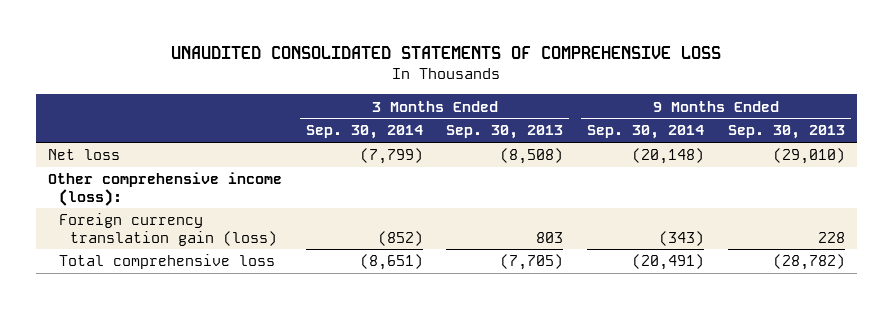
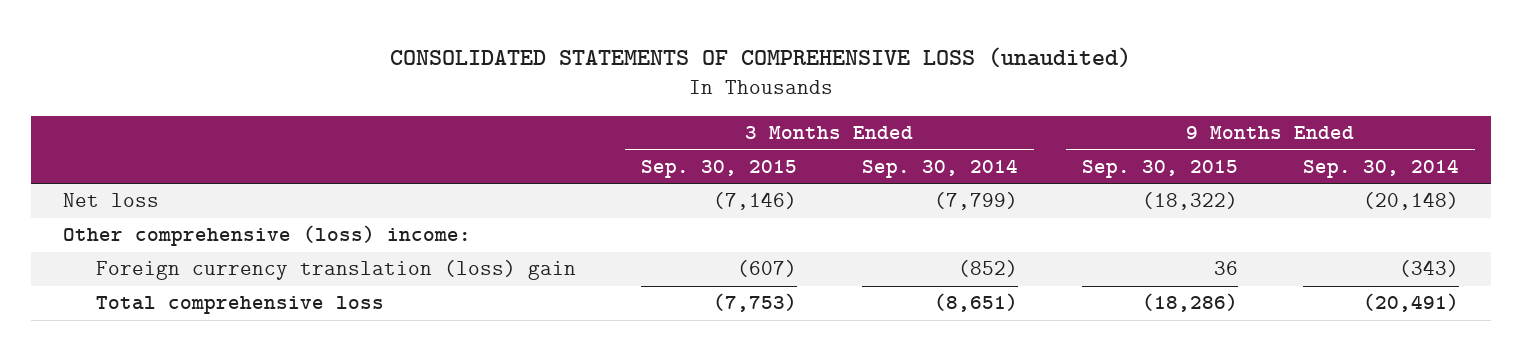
- UNAUDITED CONSOLIDATED STATEMENTS OF COMPREHENSIVE LOSS
+ CONSOLIDATED STATEMENTS OF COMPREHENSIVE LOSS (unaudited)
- | 3 Months Ended Sep. 30, 2014 | 3 Months Ended Sep. 30, 2013 | 9 Months Ended Sep. 30, 2014 | 9 Months Ended Sep. 30, 2013
+ | 3 Months Ended Sep. 30, 2015 | 3 Months Ended Sep. 30, 2014 | 9 Months Ended Sep. 30, 2015 | 9 Months Ended Sep. 30, 2014
- Other comprehensive income (loss):
- Foreign currency translation gain (loss) | (852) | 803 | (343) | 228
+ Other comprehensive (loss) income:
+ Foreign currency translation (loss) gain | (607) | (852) | 36 | (343)

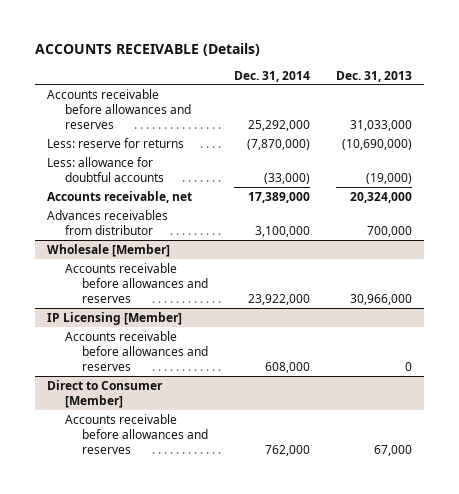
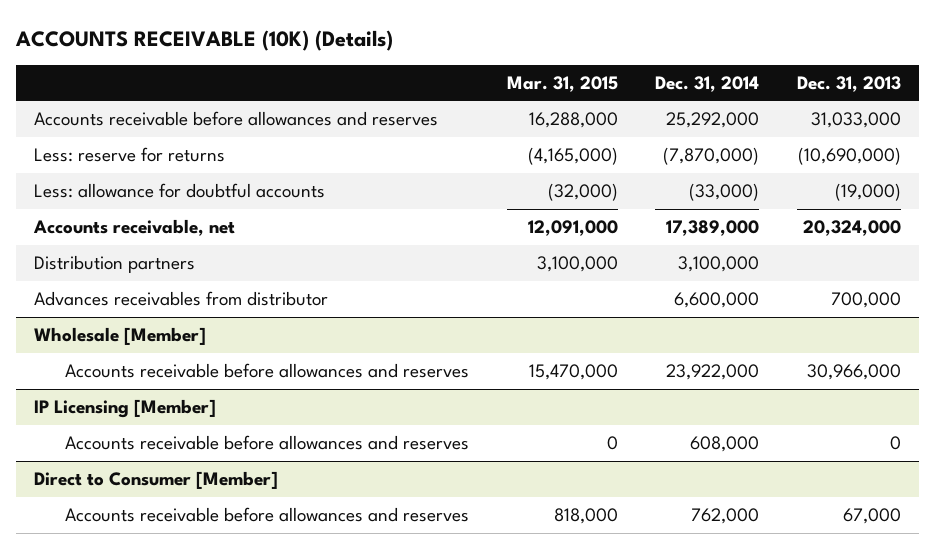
- ACCOUNTS RECEIVABLE (Details)
+ ACCOUNTS RECEIVABLE (10K) (Details)
- | Dec. 31, 2014 | Dec. 31, 2013
+ | Mar. 31, 2015 | Dec. 31, 2014 | Dec. 31, 2013
- Advances receivables from distributor | 3,100,000 | 700,000
+ Distribution partners | 3,100,000 | 3,100,000 |
+ Advances receivables from distributor | | 6,600,000 | 700,000

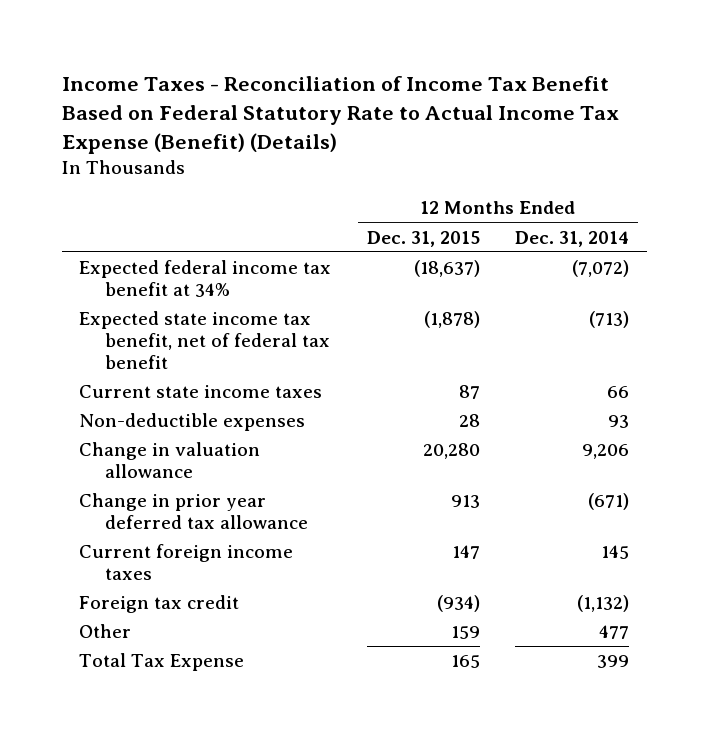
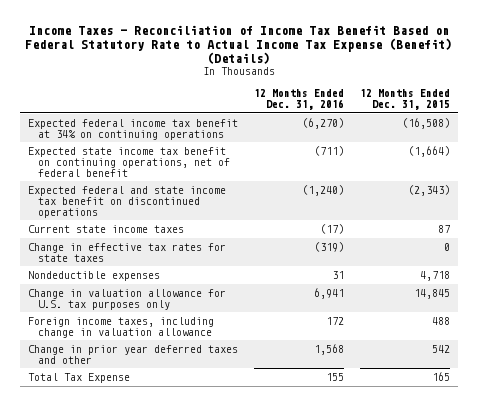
- | 12 Months Ended Dec. 31, 2015 | 12 Months Ended Dec. 31, 2014
+ | 12 Months Ended Dec. 31, 2016 | 12 Months Ended Dec. 31, 2015
- Expected federal income tax benefit at 34% | (18,637) | (7,072)
- Expected state income tax benefit, net of federal tax benefit | (1,878) | (713)
+ Expected federal income tax benefit at 34% on continuing operations | (6,270) | (16,508)
+ Expected state income tax benefit on continuing operations, net of federal benefit | (711) | (1,664)
+ Expected federal and state income tax benefit on discontinued operations | (1,240) | (2,343)
- Non-deductible expenses | 28 | 93
- Change in valuation allowance | 20,280 | 9,206
- Change in prior year deferred tax allowance | 913 | (671)
- Current foreign income taxes | 147 | 145
- Foreign tax credit | (934) | (1,132)
- Other | 159 | 477
+ Change in effective tax rates for state taxes | (319) | 0
+ Nondeductible expenses | 31 | 4,718
+ Change in valuation allowance for U.S. tax purposes only | 6,941 | 14,845
+ Foreign income taxes, including change in valuation allowance | 172 | 488
+ Change in prior year deferred taxes and other | 1,568 | 542

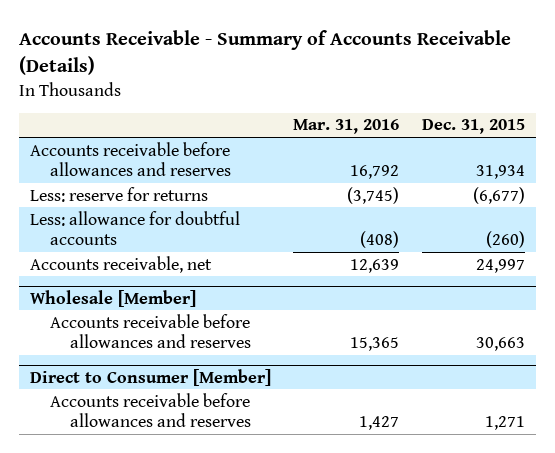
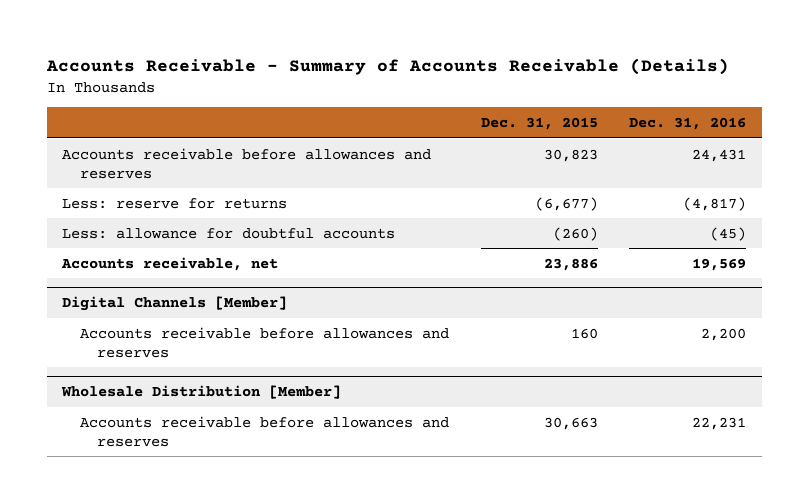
- | Mar. 31, 2016 | Dec. 31, 2015
+ | Dec. 31, 2015 | Dec. 31, 2016
- Accounts receivable before allowances and reserves | 16,792 | 31,934
+ Accounts receivable before allowances and reserves | 30,823 | 24,431
- Accounts receivable, net | 12,639 | 24,997
- Wholesale [Member]
+ Accounts receivable, net | 23,886 | 19,569
+ Digital Channels [Member]
+ Accounts receivable before allowances and reserves | 160 | 2,200
+ Wholesale Distribution [Member]
- Direct to Consumer [Member]
- Accounts receivable before allowances and reserves | 1,427 | 1,271

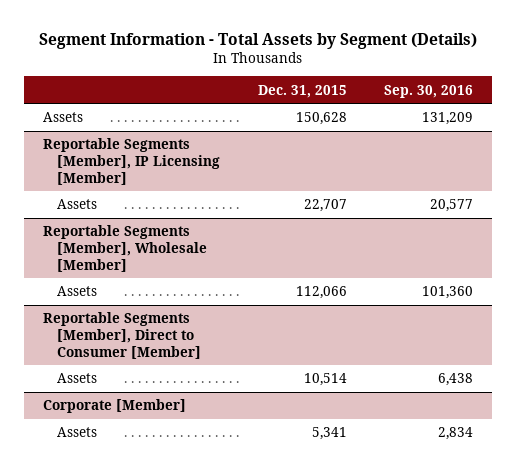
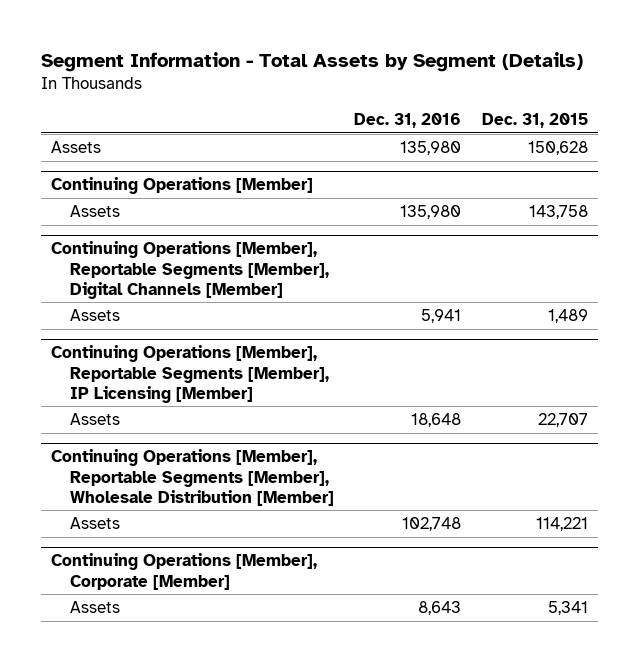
- | Dec. 31, 2015 | Sep. 30, 2016
+ | Dec. 31, 2016 | Dec. 31, 2015
- Reportable Segments [Member], IP Licensing [Member]
+ Continuing Operations [Member]
+ Assets | 135,980 | 143,758
+ Continuing Operations [Member], Reportable Segments [Member], Digital Channels [Member]
+ Assets | 5,941 | 1,489
+ Continuing Operations [Member], Reportable Segments [Member], IP Licensing [Member]
- Reportable Segments [Member], Wholesale [Member]
- Assets | 112,066 | 101,360
- Reportable Segments [Member], Direct to Consumer [Member]
- Assets | 10,514 | 6,438
- Corporate [Member]
+ Continuing Operations [Member], Reportable Segments [Member], Wholesale Distribution [Member]
+ Assets | 102,748 | 114,221
+ Continuing Operations [Member], Corporate [Member]

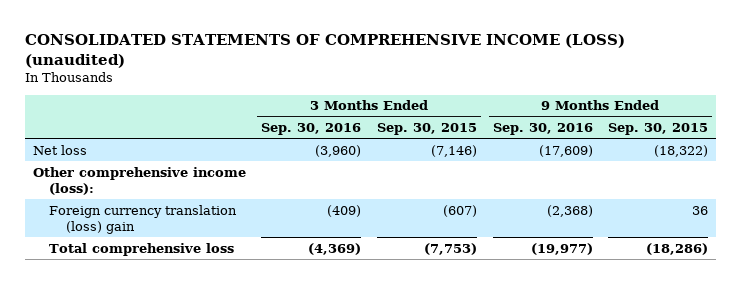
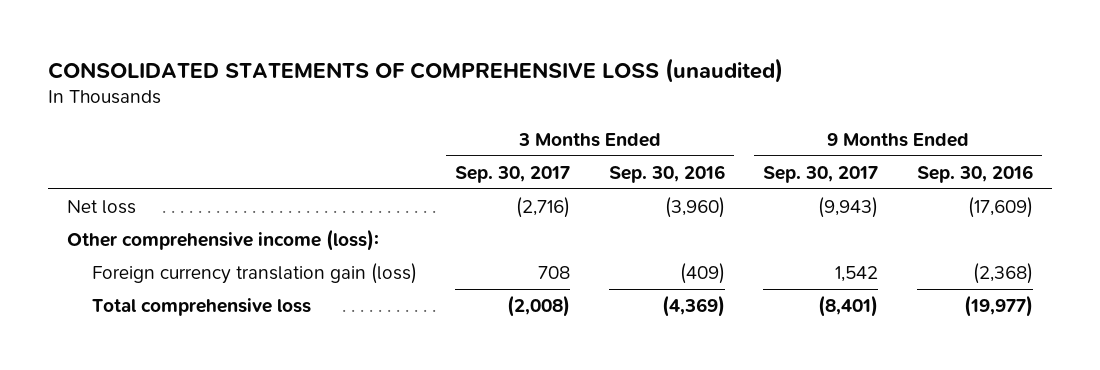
- CONSOLIDATED STATEMENTS OF COMPREHENSIVE INCOME (LOSS) (unaudited)
+ CONSOLIDATED STATEMENTS OF COMPREHENSIVE LOSS (unaudited)
- | 3 Months Ended Sep. 30, 2016 | 3 Months Ended Sep. 30, 2015 | 9 Months Ended Sep. 30, 2016 | 9 Months Ended Sep. 30, 2015
+ | 3 Months Ended Sep. 30, 2017 | 3 Months Ended Sep. 30, 2016 | 9 Months Ended Sep. 30, 2017 | 9 Months Ended Sep. 30, 2016
- Foreign currency translation (loss) gain | (409) | (607) | (2,368) | 36
+ Foreign currency translation gain (loss) | 708 | (409) | 1,542 | (2,368)

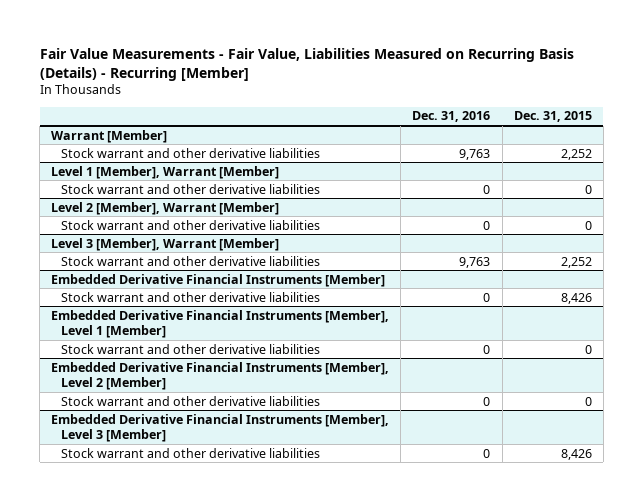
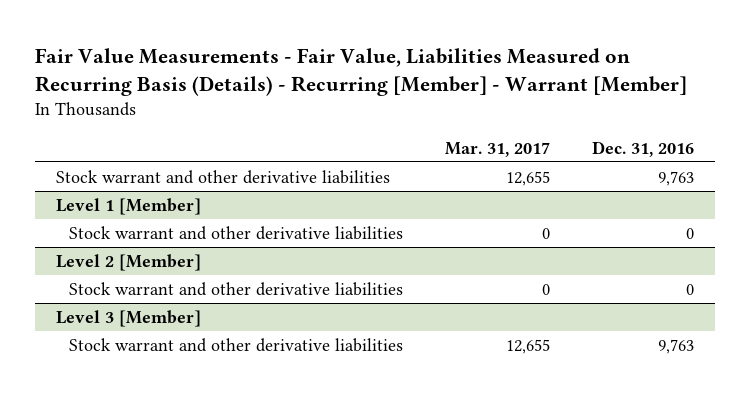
- Fair Value Measurements - Fair Value, Liabilities Measured on Recurring Basis (Details) - Recurring [Member]
+ Fair Value Measurements - Fair Value, Liabilities Measured on Recurring Basis (Details) - Recurring [Member] - Warrant [Member]
- | Dec. 31, 2016 | Dec. 31, 2015
+ | Mar. 31, 2017 | Dec. 31, 2016
- Warrant [Member]
- Level 1 [Member], Warrant [Member]
+ Level 1 [Member]
- Level 2 [Member], Warrant [Member]
+ Level 2 [Member]
- Level 3 [Member], Warrant [Member]
+ Level 3 [Member]
- Embedded Derivative Financial Instruments [Member]
- Stock warrant and other derivative liabilities | 0 | 8,426
- Embedded Derivative Financial Instruments [Member], Level 1 [Member]
- Stock warrant and other derivative liabilities | 0 | 0
- Embedded Derivative Financial Instruments [Member], Level 2 [Member]
- Stock warrant and other derivative liabilities | 0 | 0
- Embedded Derivative Financial Instruments [Member], Level 3 [Member]
- Stock warrant and other derivative liabilities | 0 | 8,426

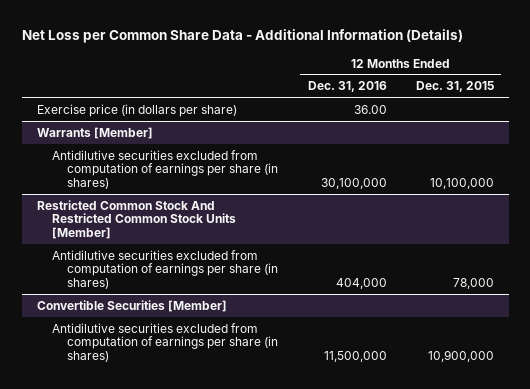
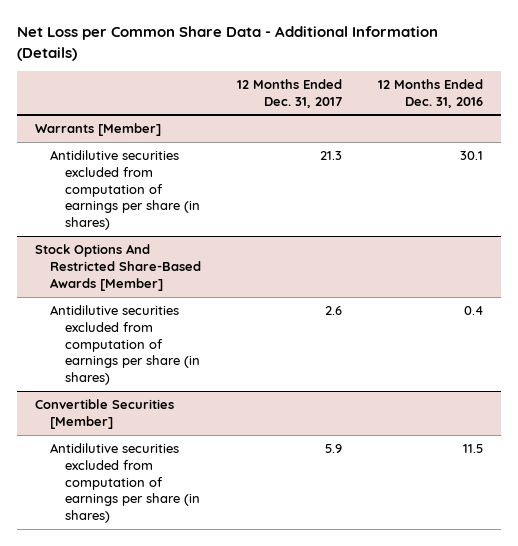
- | 12 Months Ended Dec. 31, 2016 | 12 Months Ended Dec. 31, 2015
+ | 12 Months Ended Dec. 31, 2017 | 12 Months Ended Dec. 31, 2016
- Exercise price (in dollars per share) | 36.00 |
@ Warrants [Member]
- Antidilutive securities excluded from computation of earnings per share (in shares) | 30,100,000 | 10,100,000
- Restricted Common Stock And Restricted Common Stock Units [Member]
- Antidilutive securities excluded from computation of earnings per share (in shares) | 404,000 | 78,000
@ Warrants [Member]
+ Antidilutive securities excluded from computation of earnings per share (in shares) | 21.3 | 30.1
+ Stock Options And Restricted Share-Based Awards [Member]
+ Antidilutive securities excluded from computation of earnings per share (in shares) | 2.6 | 0.4
@ Convertible Securities [Member]
- Antidilutive securities excluded from computation of earnings per share (in shares) | 11,500,000 | 10,900,000
+ Antidilutive securities excluded from computation of earnings per share (in shares) | 5.9 | 11.5

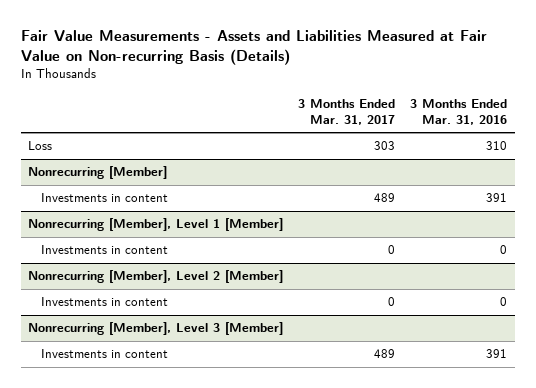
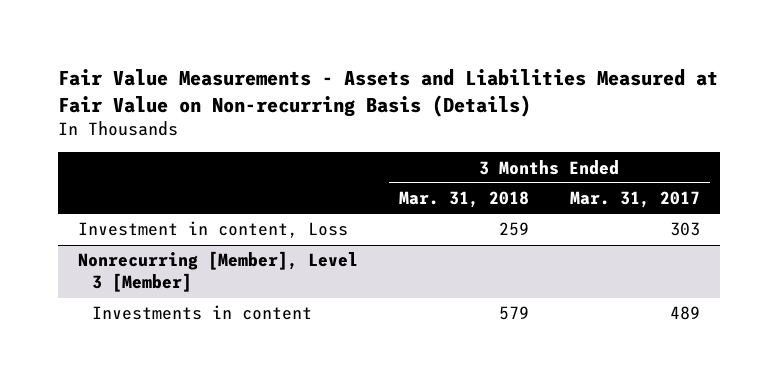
- | 3 Months Ended Mar. 31, 2017 | 3 Months Ended Mar. 31, 2016
+ | 3 Months Ended Mar. 31, 2018 | 3 Months Ended Mar. 31, 2017
- Loss | 303 | 310
- Nonrecurring [Member]
- Investments in content | 489 | 391
- Nonrecurring [Member], Level 1 [Member]
- Investments in content | 0 | 0
- Nonrecurring [Member], Level 2 [Member]
- Investments in content | 0 | 0
+ Investment in content, Loss | 259 | 303

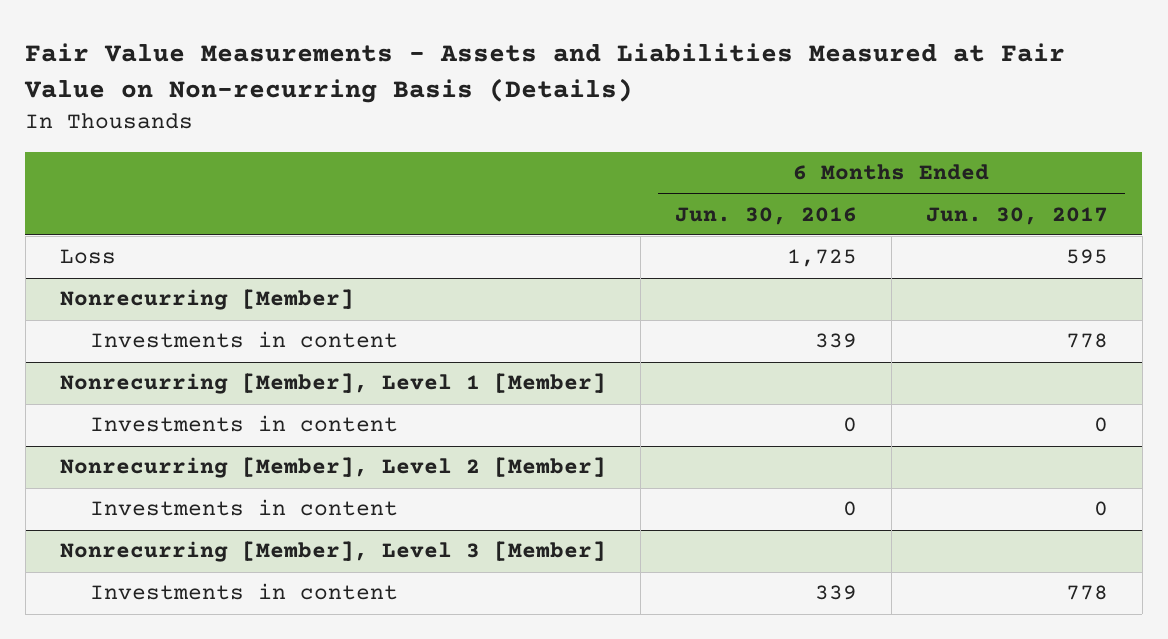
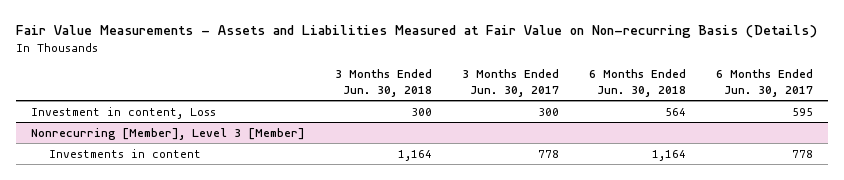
- | 6 Months Ended Jun. 30, 2016 | 6 Months Ended Jun. 30, 2017
+ | 3 Months Ended Jun. 30, 2018 | 3 Months Ended Jun. 30, 2017 | 6 Months Ended Jun. 30, 2018 | 6 Months Ended Jun. 30, 2017
- Loss | 1,725 | 595
- Nonrecurring [Member]
- Investments in content | 339 | 778
- Nonrecurring [Member], Level 1 [Member]
- Investments in content | 0 | 0
- Nonrecurring [Member], Level 2 [Member]
- Investments in content | 0 | 0
+ Investment in content, Loss | 300 | 300 | 564 | 595

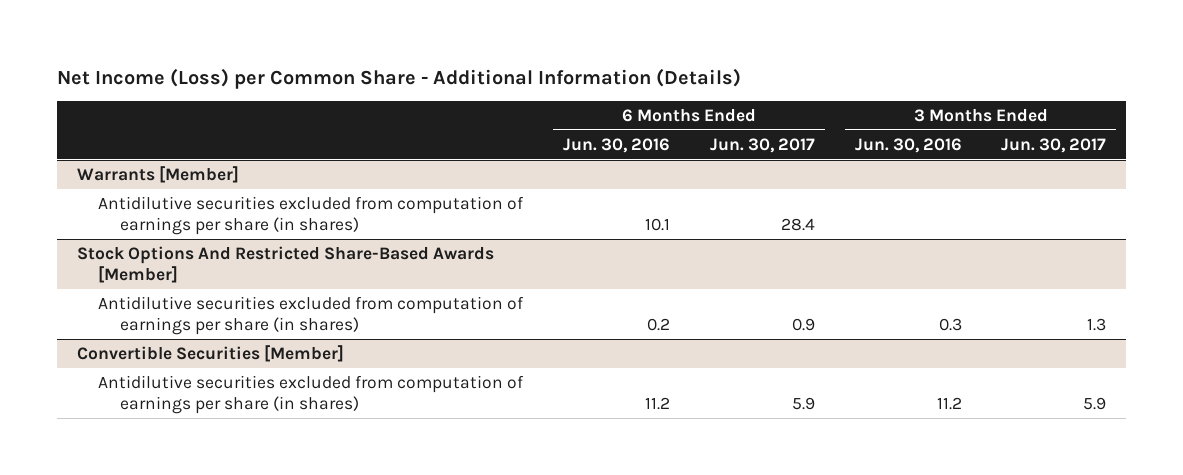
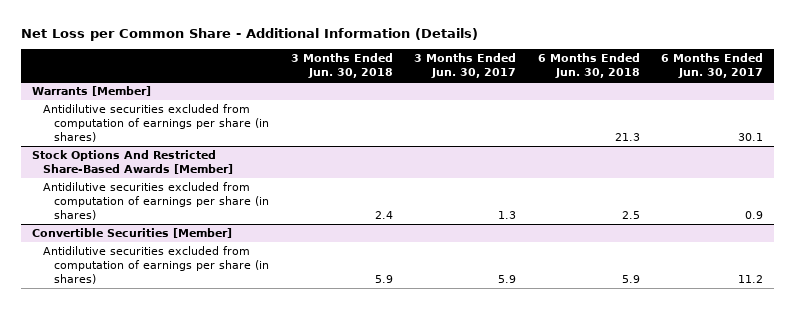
- Net Income (Loss) per Common Share - Additional Information (Details)
+ Net Loss per Common Share - Additional Information (Details)
- | 6 Months Ended Jun. 30, 2016 | 6 Months Ended Jun. 30, 2017 | 3 Months Ended Jun. 30, 2016 | 3 Months Ended Jun. 30, 2017
+ | 3 Months Ended Jun. 30, 2018 | 3 Months Ended Jun. 30, 2017 | 6 Months Ended Jun. 30, 2018 | 6 Months Ended Jun. 30, 2017
@ Warrants [Member]
- Antidilutive securities excluded from computation of earnings per share (in shares) | 10.1 | 28.4 | |
+ Antidilutive securities excluded from computation of earnings per share (in shares) | | | 21.3 | 30.1
@ Convertible Securities [Member]
- Antidilutive securities excluded from computation of earnings per share (in shares) | 11.2 | 5.9 | 11.2 | 5.9
+ Antidilutive securities excluded from computation of earnings per share (in shares) | 5.9 | 5.9 | 5.9 | 11.2

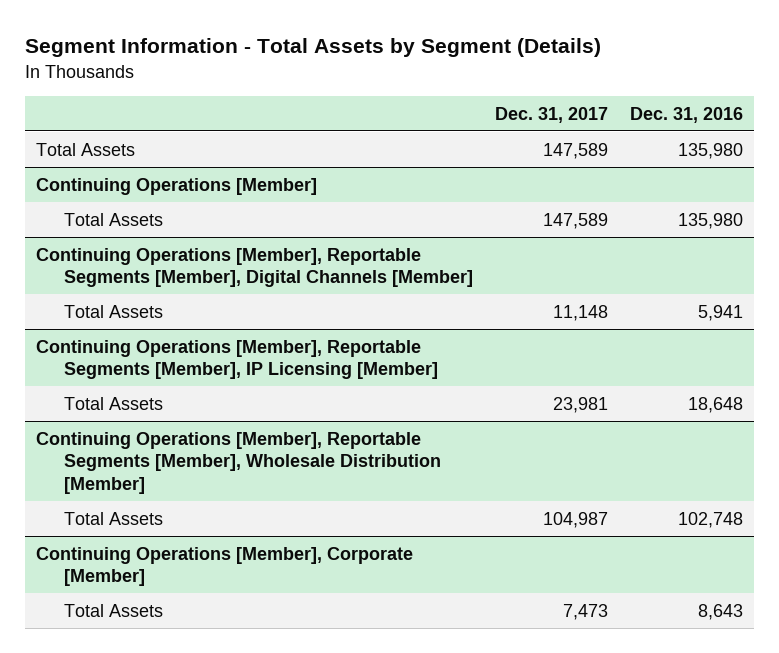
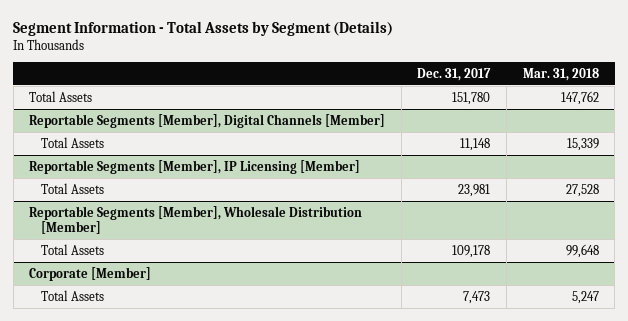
- | Dec. 31, 2017 | Dec. 31, 2016
+ | Dec. 31, 2017 | Mar. 31, 2018
- Total Assets | 147,589 | 135,980
- Continuing Operations [Member]
- Total Assets | 147,589 | 135,980
- Continuing Operations [Member], Reportable Segments [Member], Digital Channels [Member]
+ Total Assets | 151,780 | 147,762
+ Reportable Segments [Member], Digital Channels [Member]
- Continuing Operations [Member], Reportable Segments [Member], IP Licensing [Member]
+ Reportable Segments [Member], IP Licensing [Member]
- Continuing Operations [Member], Reportable Segments [Member], Wholesale Distribution [Member]
- Total Assets | 104,987 | 102,748
- Continuing Operations [Member], Corporate [Member]
+ Reportable Segments [Member], Wholesale Distribution [Member]
+ Total Assets | 109,178 | 99,648
+ Corporate [Member]

